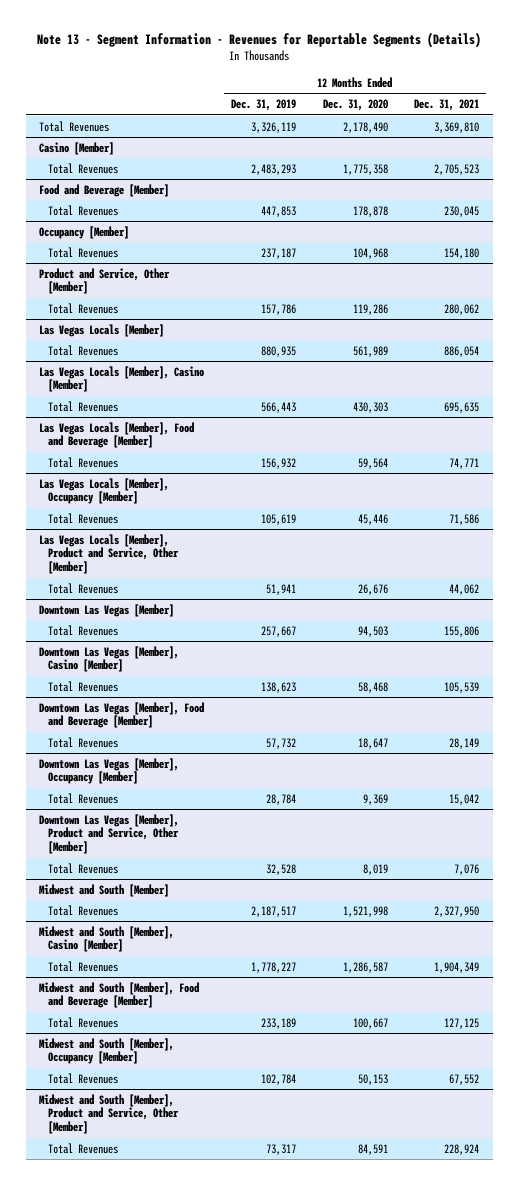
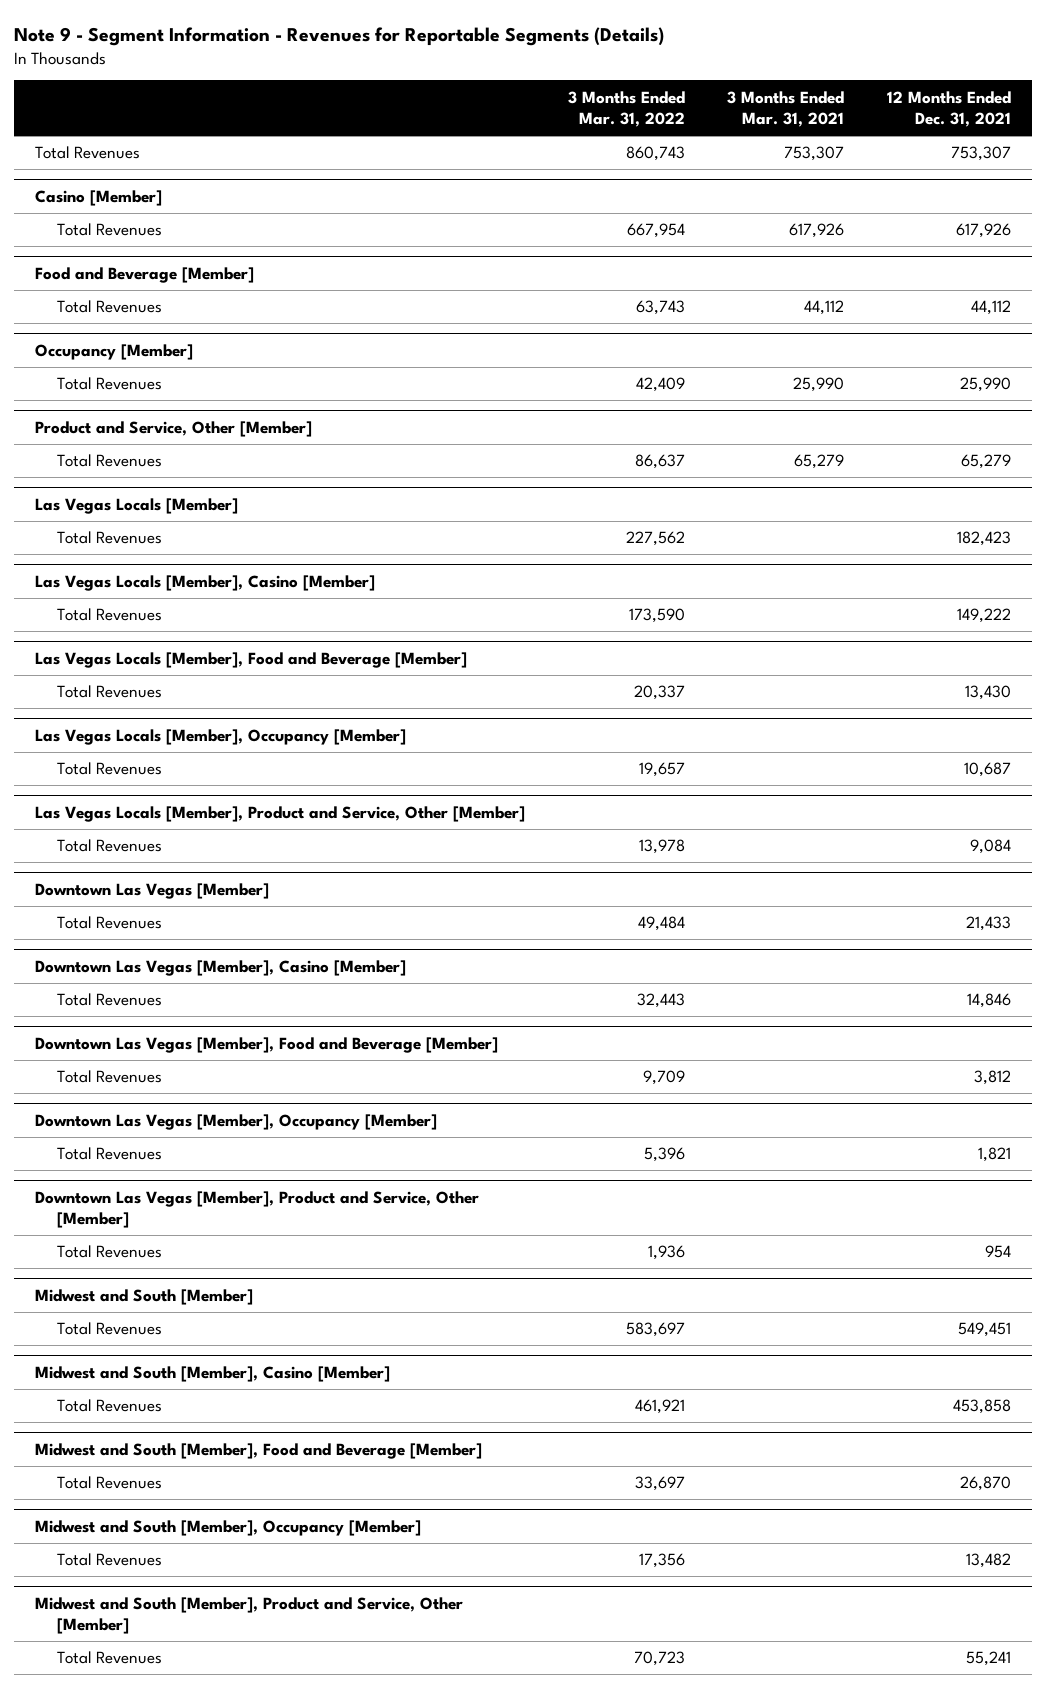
- Note 13 - Segment Information - Revenues for Reportable Segments (Details)
+ Note 9 - Segment Information - Revenues for Reportable Segments (Details)
- | 12 Months Ended Dec. 31, 2019 | 12 Months Ended Dec. 31, 2020 | 12 Months Ended Dec. 31, 2021
+ | 3 Months Ended Mar. 31, 2022 | 3 Months Ended Mar. 31, 2021 | 12 Months Ended Dec. 31, 2021
- Total Revenues | 3,326,119 | 2,178,490 | 3,369,810
+ Total Revenues | 860,743 | 753,307 | 753,307
@ Casino [Member]
- Total Revenues | 2,483,293 | 1,775,358 | 2,705,523
+ Total Revenues | 667,954 | 617,926 | 617,926
@ Food and Beverage [Member]
- Total Revenues | 447,853 | 178,878 | 230,045
+ Total Revenues | 63,743 | 44,112 | 44,112
@ Occupancy [Member]
- Total Revenues | 237,187 | 104,968 | 154,180
+ Total Revenues | 42,409 | 25,990 | 25,990
@ Product and Service, Other [Member]
- Total Revenues | 157,786 | 119,286 | 280,062
+ Total Revenues | 86,637 | 65,279 | 65,279
@ Las Vegas Locals [Member]
- Total Revenues | 880,935 | 561,989 | 886,054
+ Total Revenues | 227,562 | | 182,423
@ Las Vegas Locals [Member], Casino [Member]
- Total Revenues | 566,443 | 430,303 | 695,635
+ Total Revenues | 173,590 | | 149,222
@ Las Vegas Locals [Member], Food and Beverage [Member]
- Total Revenues | 156,932 | 59,564 | 74,771
+ Total Revenues | 20,337 | | 13,430
@ Las Vegas Locals [Member], Occupancy [Member]
- Total Revenues | 105,619 | 45,446 | 71,586
+ Total Revenues | 19,657 | | 10,687
@ Las Vegas Locals [Member], Product and Service, Other [Member]
- Total Revenues | 51,941 | 26,676 | 44,062
+ Total Revenues | 13,978 | | 9,084
@ Downtown Las Vegas [Member]
- Total Revenues | 257,667 | 94,503 | 155,806
+ Total Revenues | 49,484 | | 21,433
@ Downtown Las Vegas [Member], Casino [Member]
- Total Revenues | 138,623 | 58,468 | 105,539
+ Total Revenues | 32,443 | | 14,846
@ Downtown Las Vegas [Member], Food and Beverage [Member]
- Total Revenues | 57,732 | 18,647 | 28,149
+ Total Revenues | 9,709 | | 3,812
@ Downtown Las Vegas [Member], Occupancy [Member]
- Total Revenues | 28,784 | 9,369 | 15,042
+ Total Revenues | 5,396 | | 1,821
@ Downtown Las Vegas [Member], Product and Service, Other [Member]
- Total Revenues | 32,528 | 8,019 | 7,076
+ Total Revenues | 1,936 | | 954
@ Midwest and South [Member]
- Total Revenues | 2,187,517 | 1,521,998 | 2,327,950
+ Total Revenues | 583,697 | | 549,451
@ Midwest and South [Member], Casino [Member]
- Total Revenues | 1,778,227 | 1,286,587 | 1,904,349
+ Total Revenues | 461,921 | | 453,858
@ Midwest and South [Member], Food and Beverage [Member]
- Total Revenues | 233,189 | 100,667 | 127,125
+ Total Revenues | 33,697 | | 26,870
@ Midwest and South [Member], Occupancy [Member]
- Total Revenues | 102,784 | 50,153 | 67,552
+ Total Revenues | 17,356 | | 13,482
@ Midwest and South [Member], Product and Service, Other [Member]
- Total Revenues | 73,317 | 84,591 | 228,924
+ Total Revenues | 70,723 | | 55,241

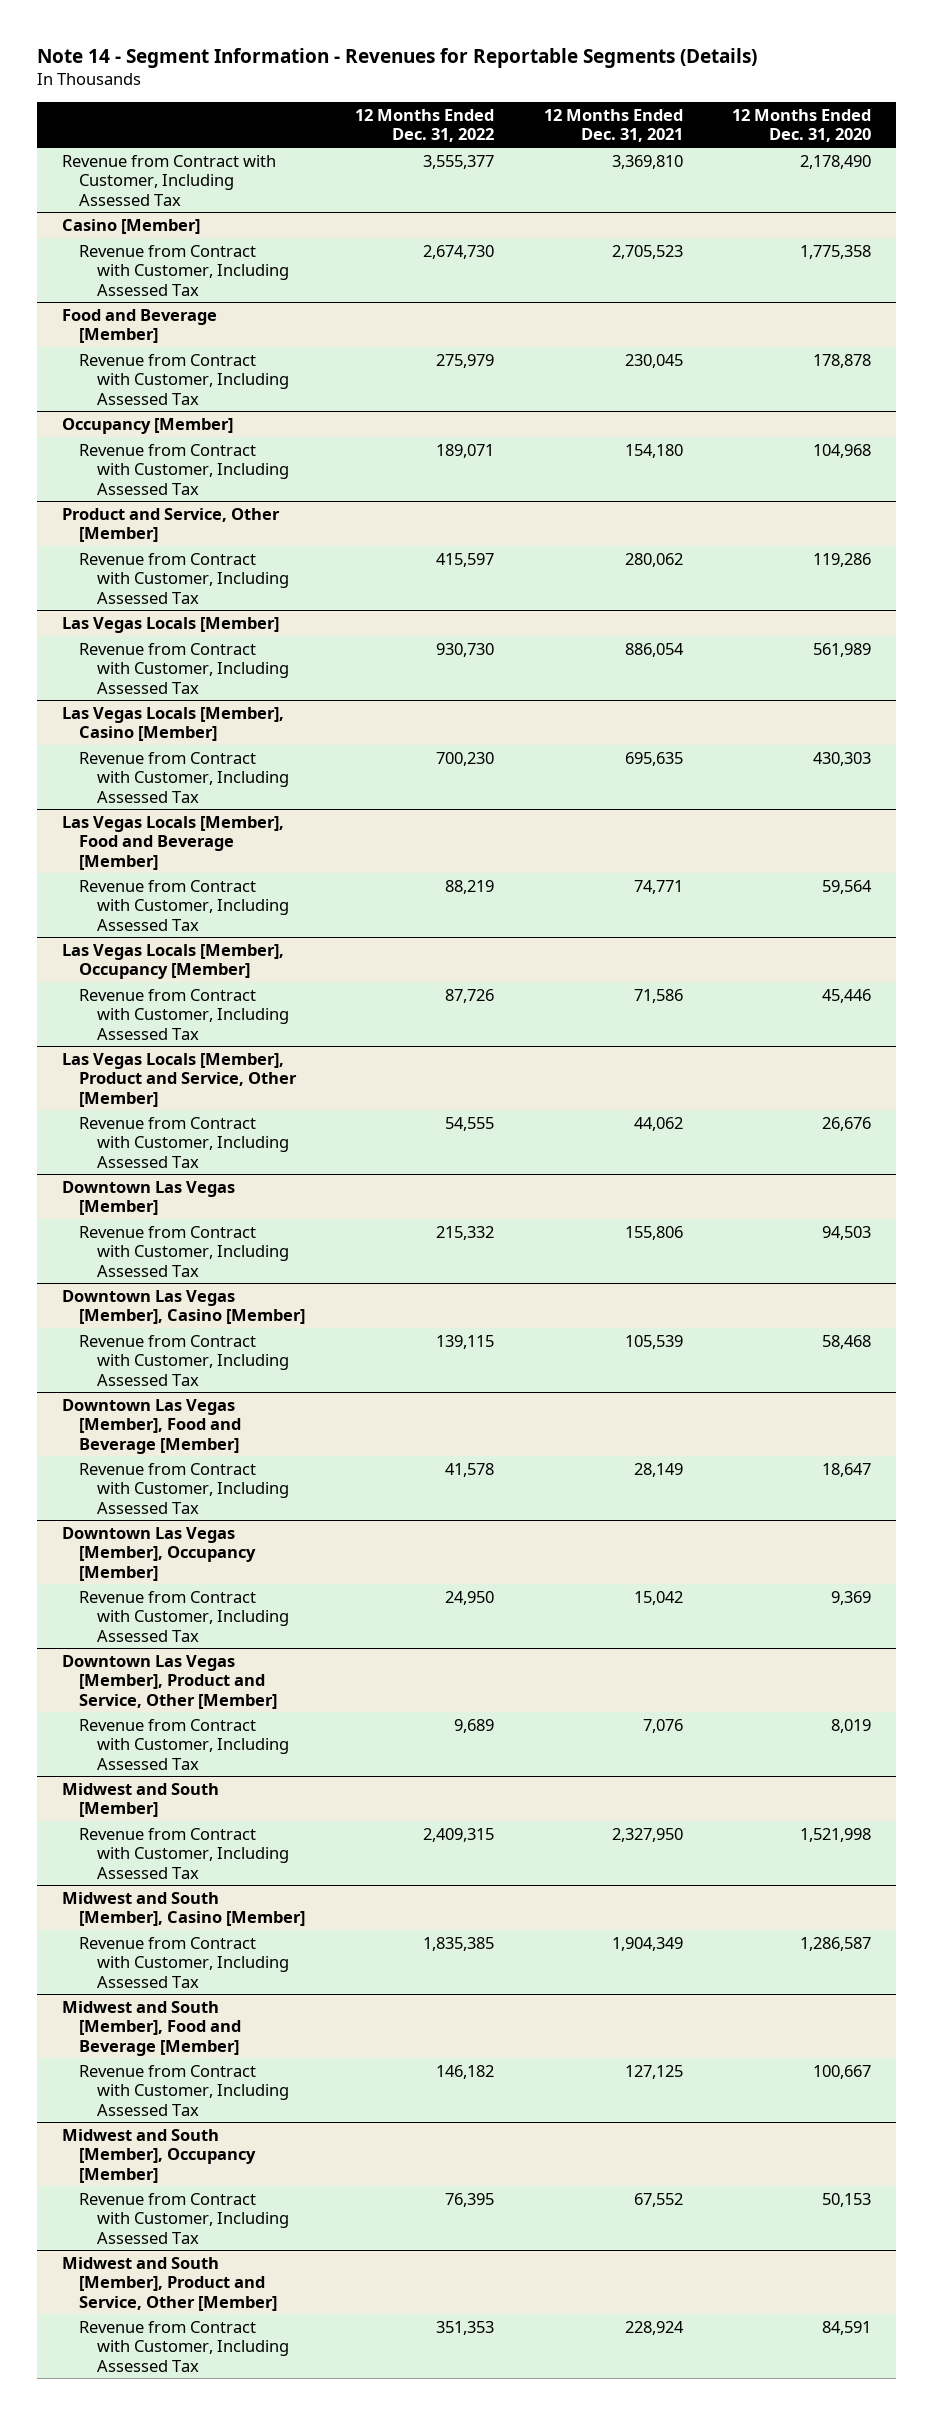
- Note 9 - Segment Information - Revenues for Reportable Segments (Details)
+ Note 14 - Segment Information - Revenues for Reportable Segments (Details)
- | 3 Months Ended Mar. 31, 2022 | 3 Months Ended Mar. 31, 2021 | 12 Months Ended Dec. 31, 2021
+ | 12 Months Ended Dec. 31, 2022 | 12 Months Ended Dec. 31, 2021 | 12 Months Ended Dec. 31, 2020
- Total Revenues | 860,743 | 753,307 | 753,307
+ Revenue from Contract with Customer, Including Assessed Tax | 3,555,377 | 3,369,810 | 2,178,490
@ Casino [Member]
- Total Revenues | 667,954 | 617,926 | 617,926
+ Revenue from Contract with Customer, Including Assessed Tax | 2,674,730 | 2,705,523 | 1,775,358
@ Food and Beverage [Member]
- Total Revenues | 63,743 | 44,112 | 44,112
+ Revenue from Contract with Customer, Including Assessed Tax | 275,979 | 230,045 | 178,878
@ Occupancy [Member]
- Total Revenues | 42,409 | 25,990 | 25,990
+ Revenue from Contract with Customer, Including Assessed Tax | 189,071 | 154,180 | 104,968
@ Product and Service, Other [Member]
- Total Revenues | 86,637 | 65,279 | 65,279
+ Revenue from Contract with Customer, Including Assessed Tax | 415,597 | 280,062 | 119,286
@ Las Vegas Locals [Member]
- Total Revenues | 227,562 | | 182,423
+ Revenue from Contract with Customer, Including Assessed Tax | 930,730 | 886,054 | 561,989
@ Las Vegas Locals [Member], Casino [Member]
- Total Revenues | 173,590 | | 149,222
+ Revenue from Contract with Customer, Including Assessed Tax | 700,230 | 695,635 | 430,303
@ Las Vegas Locals [Member], Food and Beverage [Member]
- Total Revenues | 20,337 | | 13,430
+ Revenue from Contract with Customer, Including Assessed Tax | 88,219 | 74,771 | 59,564
@ Las Vegas Locals [Member], Occupancy [Member]
- Total Revenues | 19,657 | | 10,687
+ Revenue from Contract with Customer, Including Assessed Tax | 87,726 | 71,586 | 45,446
@ Las Vegas Locals [Member], Product and Service, Other [Member]
- Total Revenues | 13,978 | | 9,084
+ Revenue from Contract with Customer, Including Assessed Tax | 54,555 | 44,062 | 26,676
@ Downtown Las Vegas [Member]
- Total Revenues | 49,484 | | 21,433
+ Revenue from Contract with Customer, Including Assessed Tax | 215,332 | 155,806 | 94,503
@ Downtown Las Vegas [Member], Casino [Member]
- Total Revenues | 32,443 | | 14,846
+ Revenue from Contract with Customer, Including Assessed Tax | 139,115 | 105,539 | 58,468
@ Downtown Las Vegas [Member], Food and Beverage [Member]
- Total Revenues | 9,709 | | 3,812
+ Revenue from Contract with Customer, Including Assessed Tax | 41,578 | 28,149 | 18,647
@ Downtown Las Vegas [Member], Occupancy [Member]
- Total Revenues | 5,396 | | 1,821
+ Revenue from Contract with Customer, Including Assessed Tax | 24,950 | 15,042 | 9,369
@ Downtown Las Vegas [Member], Product and Service, Other [Member]
- Total Revenues | 1,936 | | 954
+ Revenue from Contract with Customer, Including Assessed Tax | 9,689 | 7,076 | 8,019
@ Midwest and South [Member]
- Total Revenues | 583,697 | | 549,451
+ Revenue from Contract with Customer, Including Assessed Tax | 2,409,315 | 2,327,950 | 1,521,998
@ Midwest and South [Member], Casino [Member]
- Total Revenues | 461,921 | | 453,858
+ Revenue from Contract with Customer, Including Assessed Tax | 1,835,385 | 1,904,349 | 1,286,587
@ Midwest and South [Member], Food and Beverage [Member]
- Total Revenues | 33,697 | | 26,870
+ Revenue from Contract with Customer, Including Assessed Tax | 146,182 | 127,125 | 100,667
@ Midwest and South [Member], Occupancy [Member]
- Total Revenues | 17,356 | | 13,482
+ Revenue from Contract with Customer, Including Assessed Tax | 76,395 | 67,552 | 50,153
@ Midwest and South [Member], Product and Service, Other [Member]
- Total Revenues | 70,723 | | 55,241
+ Revenue from Contract with Customer, Including Assessed Tax | 351,353 | 228,924 | 84,591

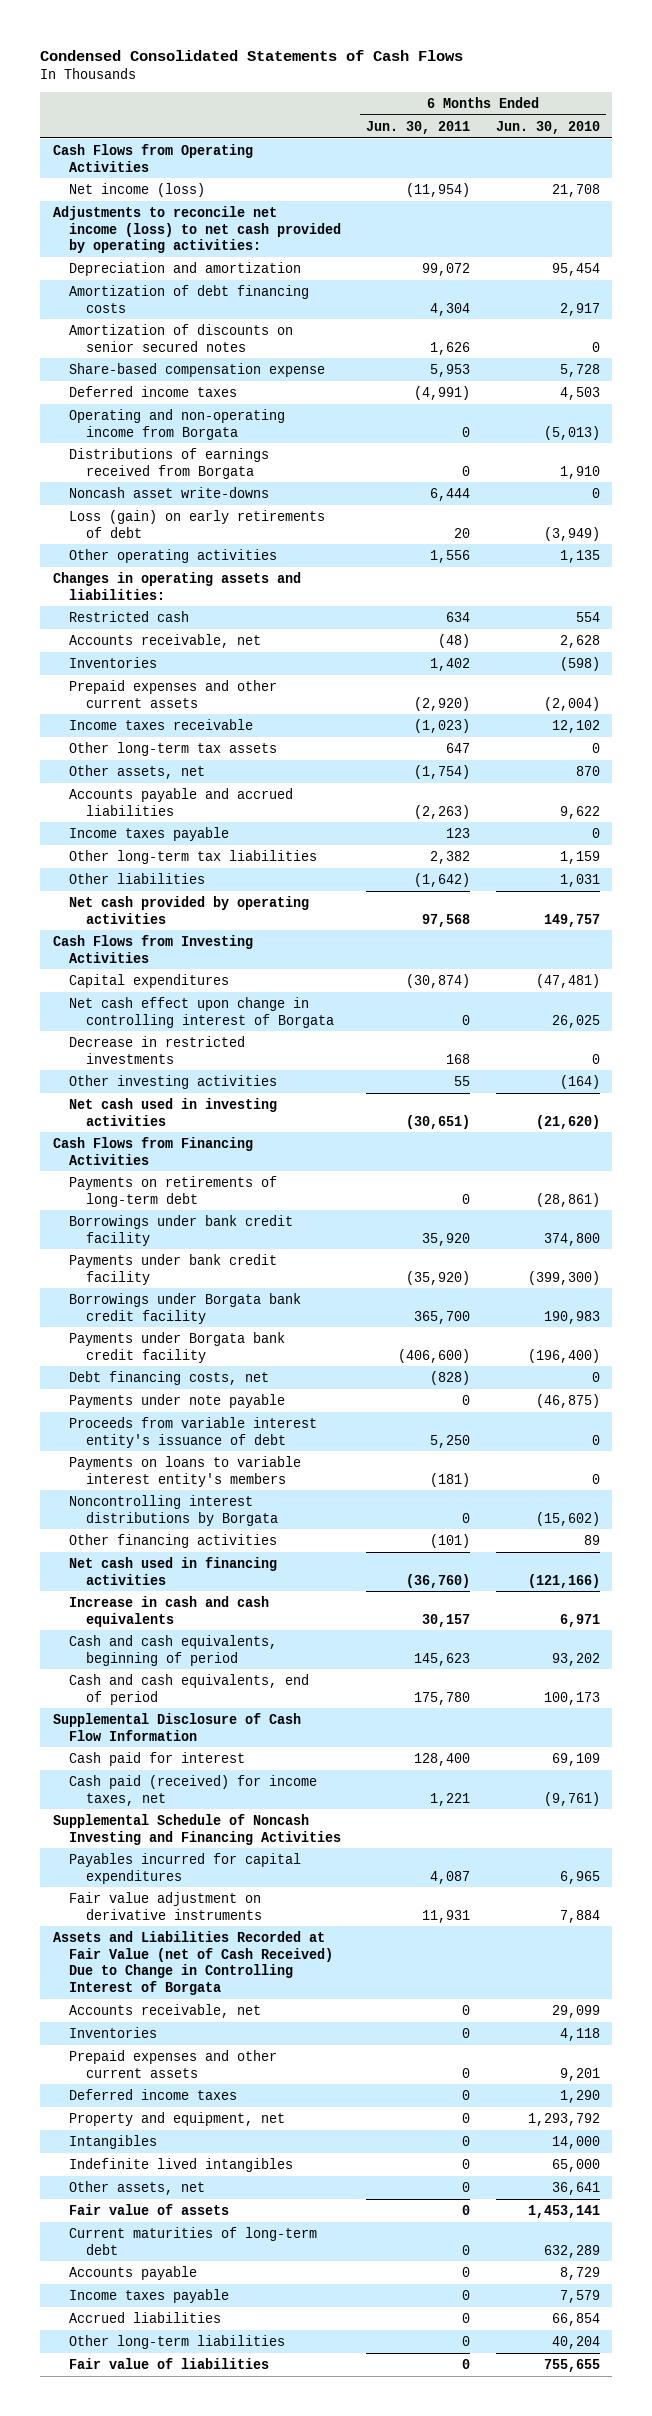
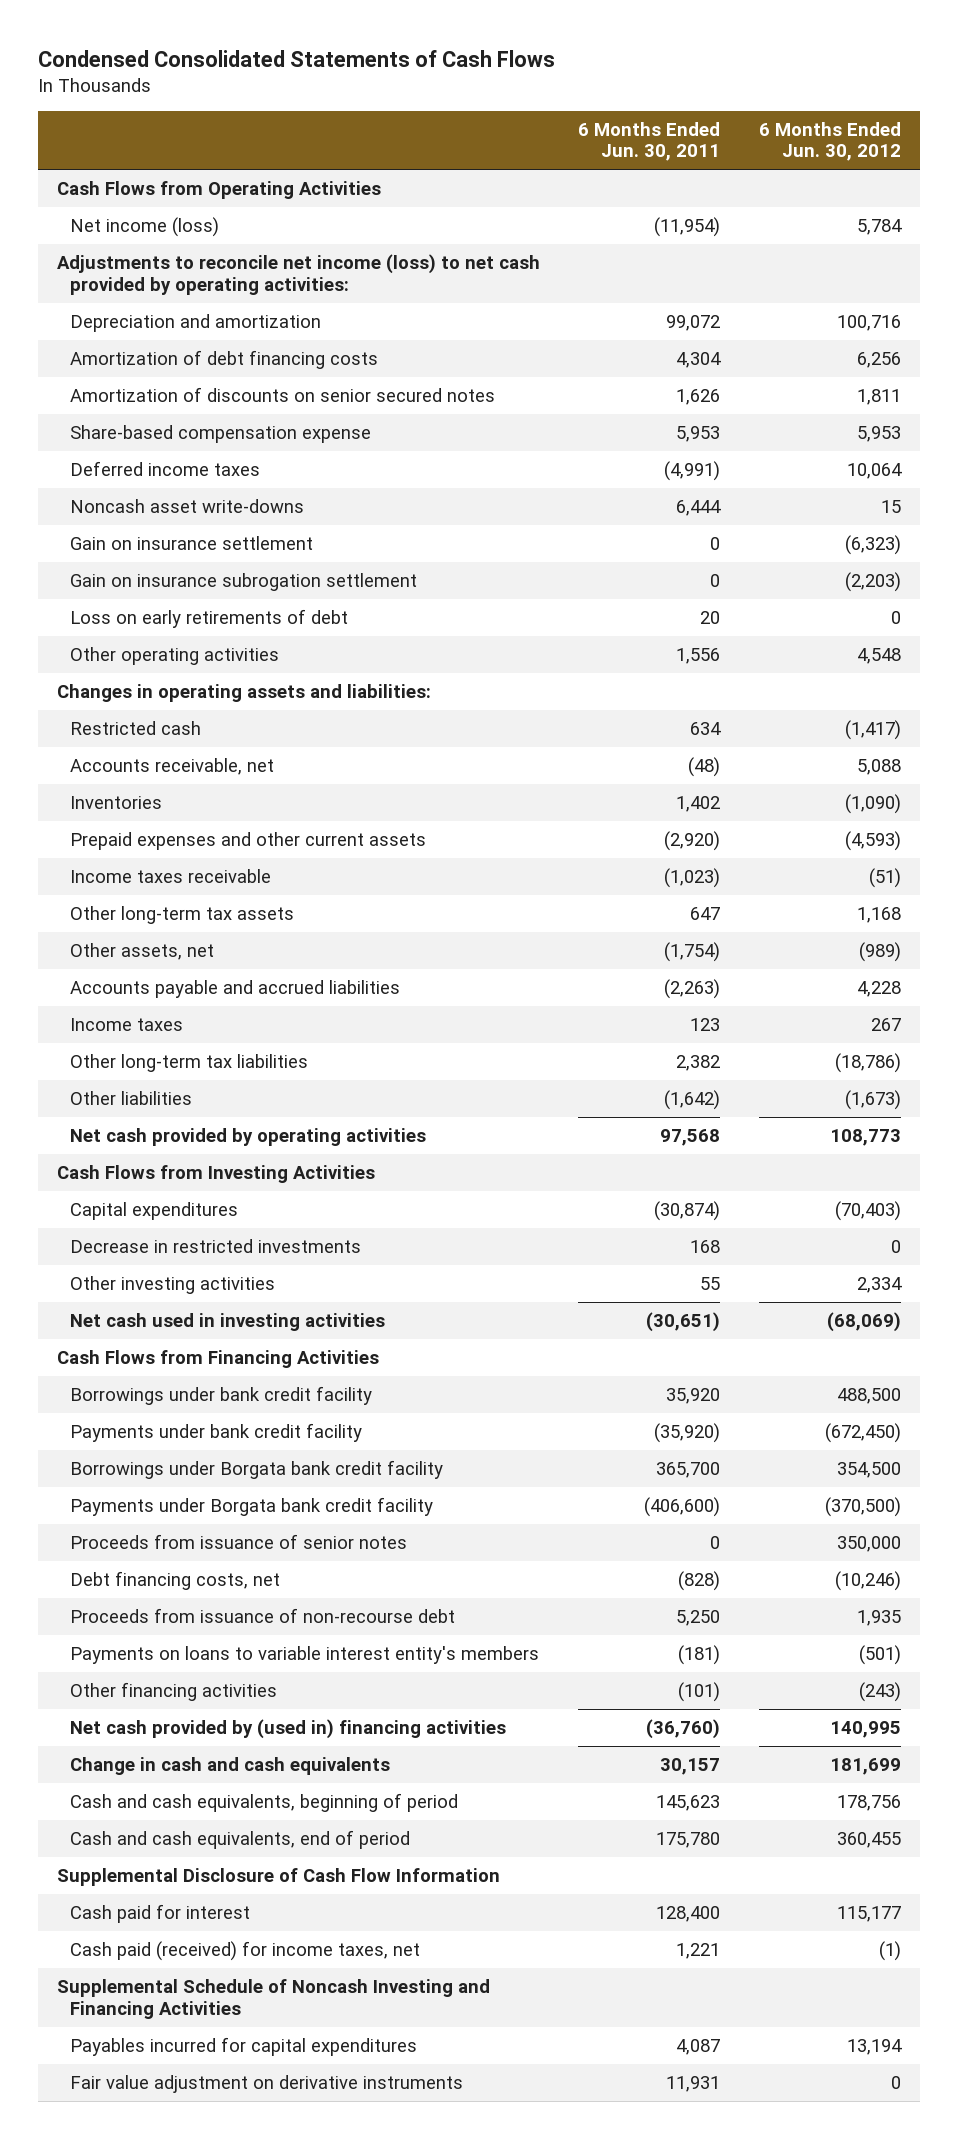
- | 6 Months Ended Jun. 30, 2011 | 6 Months Ended Jun. 30, 2010
+ | 6 Months Ended Jun. 30, 2011 | 6 Months Ended Jun. 30, 2012
- Operating and non-operating income from Borgata | 0 | (5,013)
- Distributions of earnings received from Borgata | 0 | 1,910
- Loss (gain) on early retirements of debt | 20 | (3,949)
+ Gain on insurance settlement | 0 | (6,323)
+ Gain on insurance subrogation settlement | 0 | (2,203)
+ Loss on early retirements of debt | 20 | 0
- Income taxes payable | 123 | 0
+ Income taxes | 123 | 267
- Net cash effect upon change in controlling interest of Borgata | 0 | 26,025
- Payments on retirements of long-term debt | 0 | (28,861)
+ Proceeds from issuance of senior notes | 0 | 350,000
- Payments under note payable | 0 | (46,875)
- Proceeds from variable interest entity's issuance of debt | 5,250 | 0
+ Proceeds from issuance of non-recourse debt | 5,250 | 1,935
- Noncontrolling interest distributions by Borgata | 0 | (15,602)
- Net cash used in financing activities | (36,760) | (121,166)
- Increase in cash and cash equivalents | 30,157 | 6,971
+ Net cash provided by (used in) financing activities | (36,760) | 140,995
+ Change in cash and cash equivalents | 30,157 | 181,699
- Assets and Liabilities Recorded at Fair Value (net of Cash Received) Due to Change in Controlling Interest of Borgata
- Accounts receivable, net | 0 | 29,099
- Inventories | 0 | 4,118
- Prepaid expenses and other current assets | 0 | 9,201
- Deferred income taxes | 0 | 1,290
- Property and equipment, net | 0 | 1,293,792
- Intangibles | 0 | 14,000
- Indefinite lived intangibles | 0 | 65,000
- Other assets, net | 0 | 36,641
- Fair value of assets | 0 | 1,453,141
- Current maturities of long-term debt | 0 | 632,289
- Accounts payable | 0 | 8,729
- Income taxes payable | 0 | 7,579
- Accrued liabilities | 0 | 66,854
- Other long-term liabilities | 0 | 40,204
- Fair value of liabilities | 0 | 755,655

